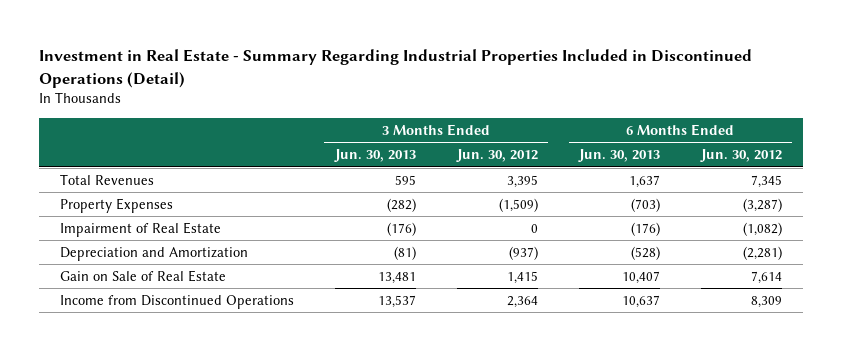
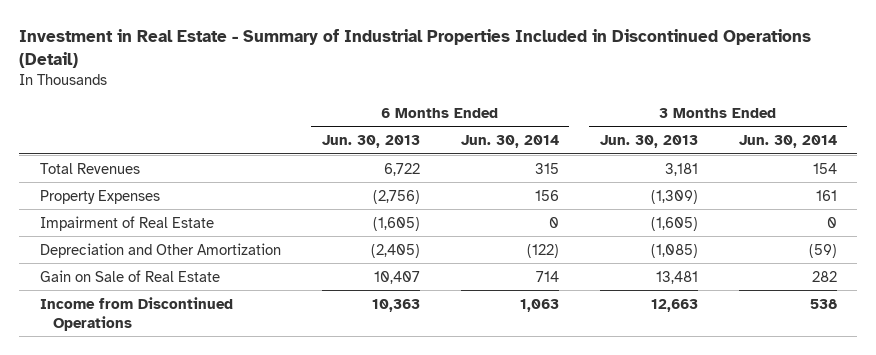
- Investment in Real Estate - Summary Regarding Industrial Properties Included in Discontinued Operations (Detail)
+ Investment in Real Estate - Summary of Industrial Properties Included in Discontinued Operations (Detail)
- | 3 Months Ended Jun. 30, 2013 | 3 Months Ended Jun. 30, 2012 | 6 Months Ended Jun. 30, 2013 | 6 Months Ended Jun. 30, 2012
+ | 6 Months Ended Jun. 30, 2013 | 6 Months Ended Jun. 30, 2014 | 3 Months Ended Jun. 30, 2013 | 3 Months Ended Jun. 30, 2014
- Total Revenues | 595 | 3,395 | 1,637 | 7,345
- Property Expenses | (282) | (1,509) | (703) | (3,287)
- Impairment of Real Estate | (176) | 0 | (176) | (1,082)
- Depreciation and Amortization | (81) | (937) | (528) | (2,281)
+ Total Revenues | 6,722 | 315 | 3,181 | 154
+ Property Expenses | (2,756) | 156 | (1,309) | 161
+ Impairment of Real Estate | (1,605) | 0 | (1,605) | 0
+ Depreciation and Other Amortization | (2,405) | (122) | (1,085) | (59)
- Income from Discontinued Operations | 13,537 | 2,364 | 10,637 | 8,309
+ Income from Discontinued Operations | 10,363 | 1,063 | 12,663 | 538

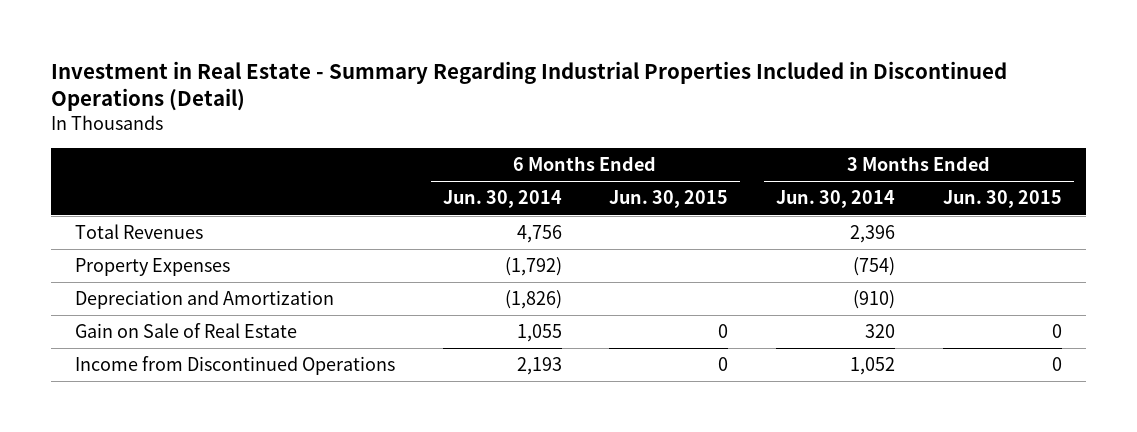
- Investment in Real Estate - Summary of Industrial Properties Included in Discontinued Operations (Detail)
+ Investment in Real Estate - Summary Regarding Industrial Properties Included in Discontinued Operations (Detail)
- | 6 Months Ended Jun. 30, 2013 | 6 Months Ended Jun. 30, 2014 | 3 Months Ended Jun. 30, 2013 | 3 Months Ended Jun. 30, 2014
+ | 6 Months Ended Jun. 30, 2014 | 6 Months Ended Jun. 30, 2015 | 3 Months Ended Jun. 30, 2014 | 3 Months Ended Jun. 30, 2015
- Total Revenues | 6,722 | 315 | 3,181 | 154
- Property Expenses | (2,756) | 156 | (1,309) | 161
- Impairment of Real Estate | (1,605) | 0 | (1,605) | 0
- Depreciation and Other Amortization | (2,405) | (122) | (1,085) | (59)
- Gain on Sale of Real Estate | 10,407 | 714 | 13,481 | 282
- Income from Discontinued Operations | 10,363 | 1,063 | 12,663 | 538
+ Total Revenues | 4,756 | | 2,396 |
+ Property Expenses | (1,792) | | (754) |
+ Depreciation and Amortization | (1,826) | | (910) |
+ Gain on Sale of Real Estate | 1,055 | 0 | 320 | 0
+ Income from Discontinued Operations | 2,193 | 0 | 1,052 | 0

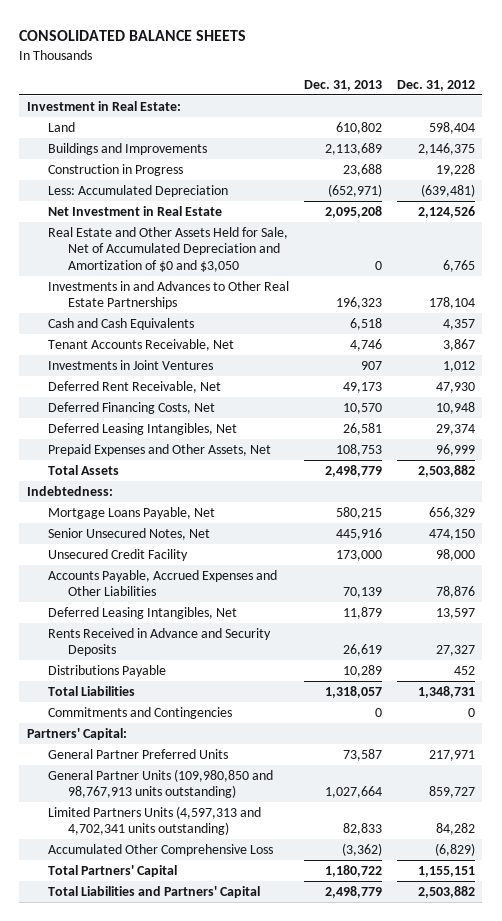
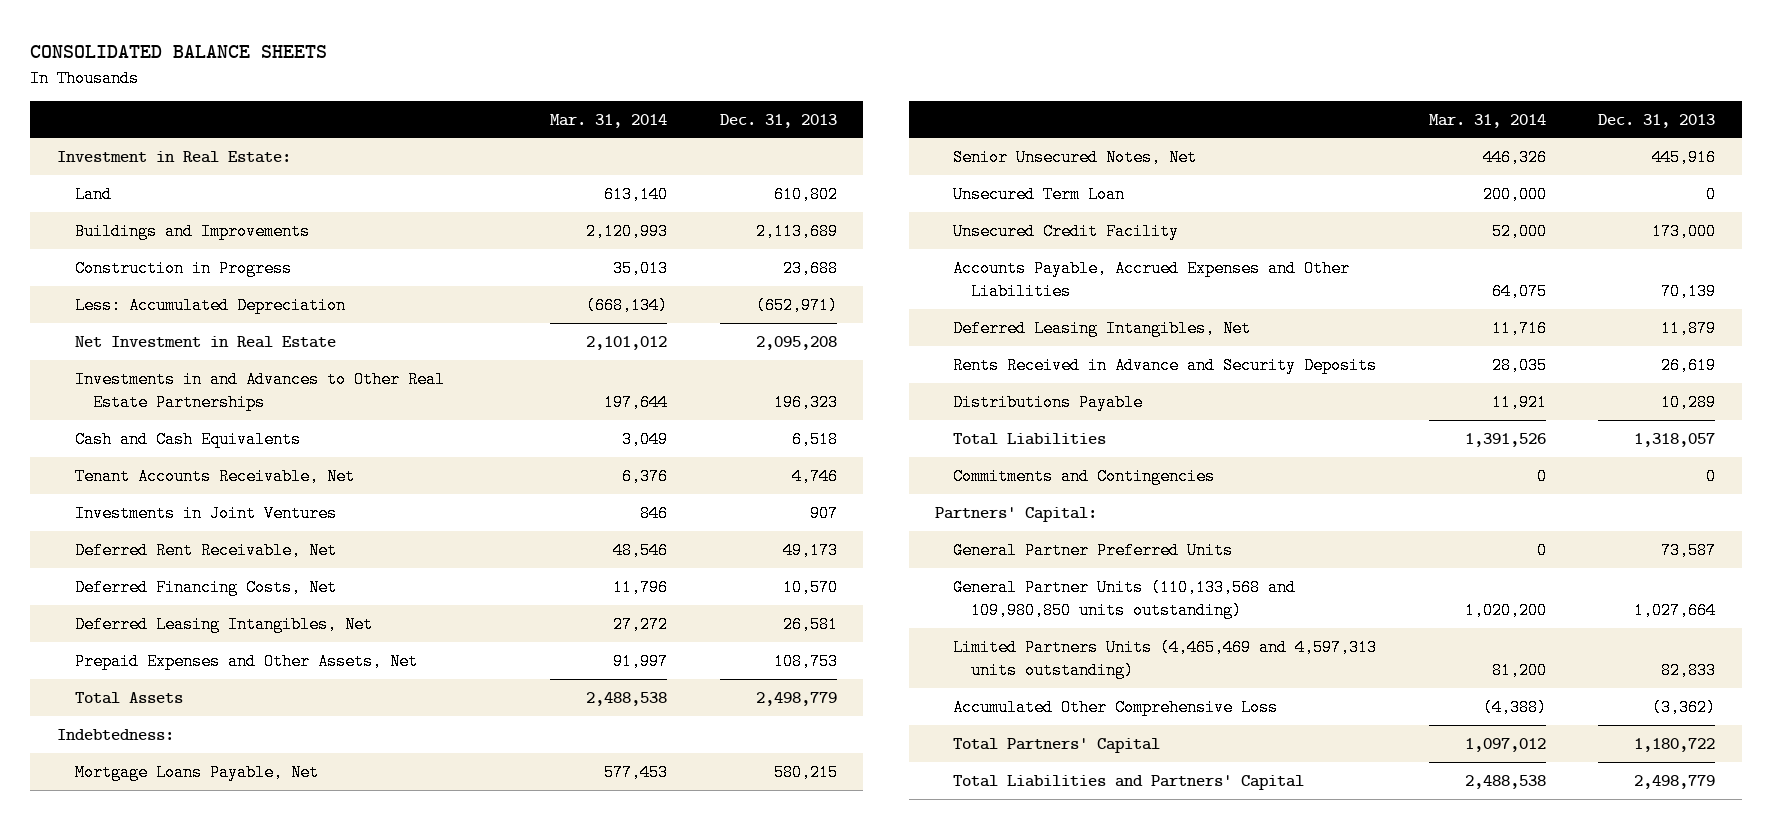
- | Dec. 31, 2013 | Dec. 31, 2012
+ | Mar. 31, 2014 | Dec. 31, 2013
- Real Estate and Other Assets Held for Sale, Net of Accumulated Depreciation and Amortization of $0 and $3,050 | 0 | 6,765
+ Unsecured Term Loan | 200,000 | 0
- General Partner Units (109,980,850 and 98,767,913 units outstanding) | 1,027,664 | 859,727
- Limited Partners Units (4,597,313 and 4,702,341 units outstanding) | 82,833 | 84,282
+ General Partner Units (110,133,568 and 109,980,850 units outstanding) | 1,020,200 | 1,027,664
+ Limited Partners Units (4,465,469 and 4,597,313 units outstanding) | 81,200 | 82,833

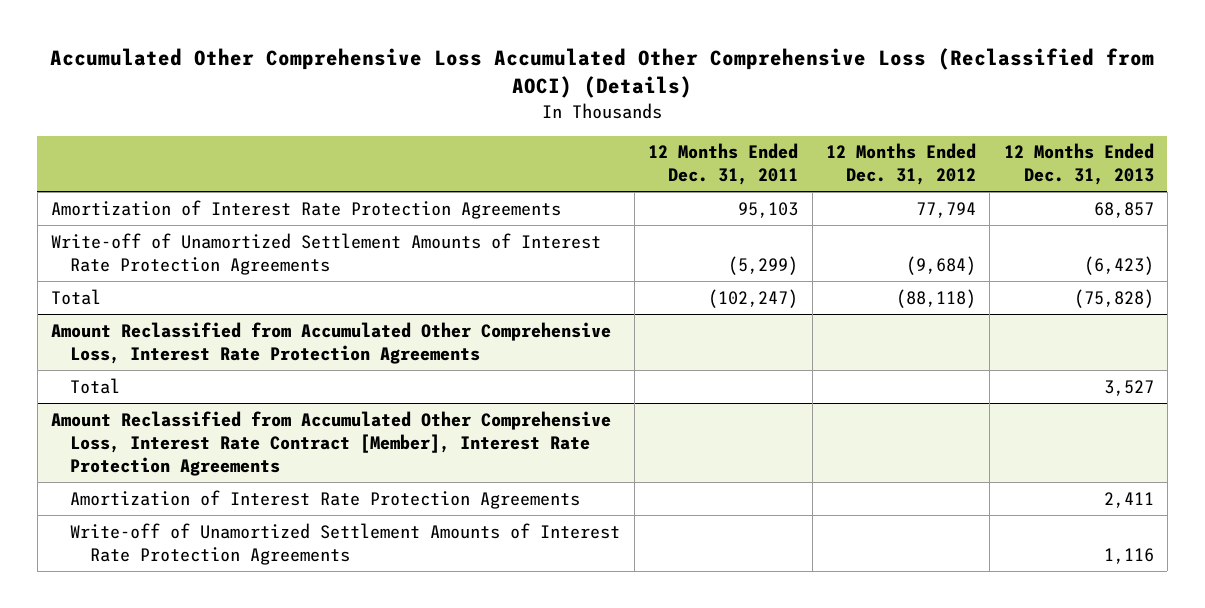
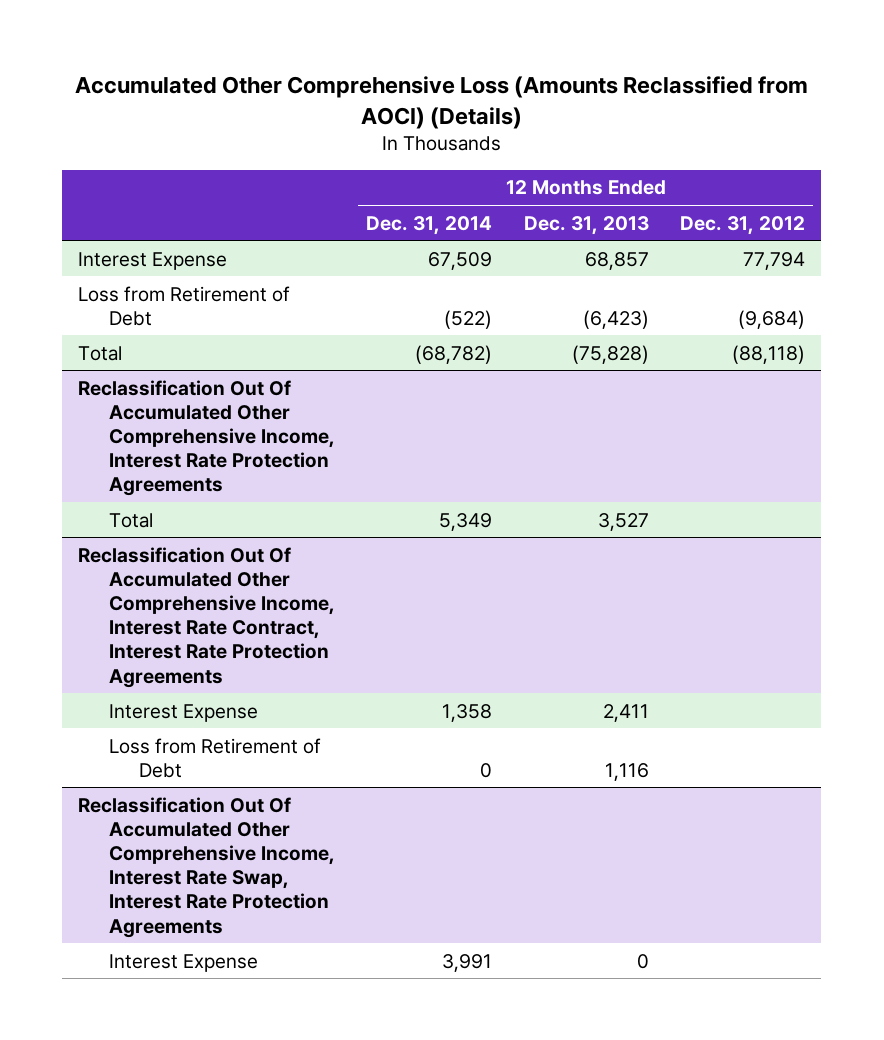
- Accumulated Other Comprehensive Loss Accumulated Other Comprehensive Loss (Reclassified from AOCI) (Details)
+ Accumulated Other Comprehensive Loss (Amounts Reclassified from AOCI) (Details)
- | 12 Months Ended Dec. 31, 2011 | 12 Months Ended Dec. 31, 2012 | 12 Months Ended Dec. 31, 2013
+ | 12 Months Ended Dec. 31, 2014 | 12 Months Ended Dec. 31, 2013 | 12 Months Ended Dec. 31, 2012
- Amortization of Interest Rate Protection Agreements | 95,103 | 77,794 | 68,857
- Write-off of Unamortized Settlement Amounts of Interest Rate Protection Agreements | (5,299) | (9,684) | (6,423)
+ Interest Expense | 67,509 | 68,857 | 77,794
+ Loss from Retirement of Debt | (522) | (6,423) | (9,684)
- Amount Reclassified from Accumulated Other Comprehensive Loss, Interest Rate Protection Agreements
+ Reclassification Out Of Accumulated Other Comprehensive Income, Interest Rate Protection Agreements
- Amount Reclassified from Accumulated Other Comprehensive Loss, Interest Rate Contract [Member], Interest Rate Protection Agreements
- Amortization of Interest Rate Protection Agreements | | | 2,411
- Write-off of Unamortized Settlement Amounts of Interest Rate Protection Agreements | | | 1,116
+ Reclassification Out Of Accumulated Other Comprehensive Income, Interest Rate Contract, Interest Rate Protection Agreements
+ Interest Expense | 1,358 | 2,411 |
+ Loss from Retirement of Debt | 0 | 1,116 |
+ Reclassification Out Of Accumulated Other Comprehensive Income, Interest Rate Swap, Interest Rate Protection Agreements
+ Interest Expense | 3,991 | 0 |

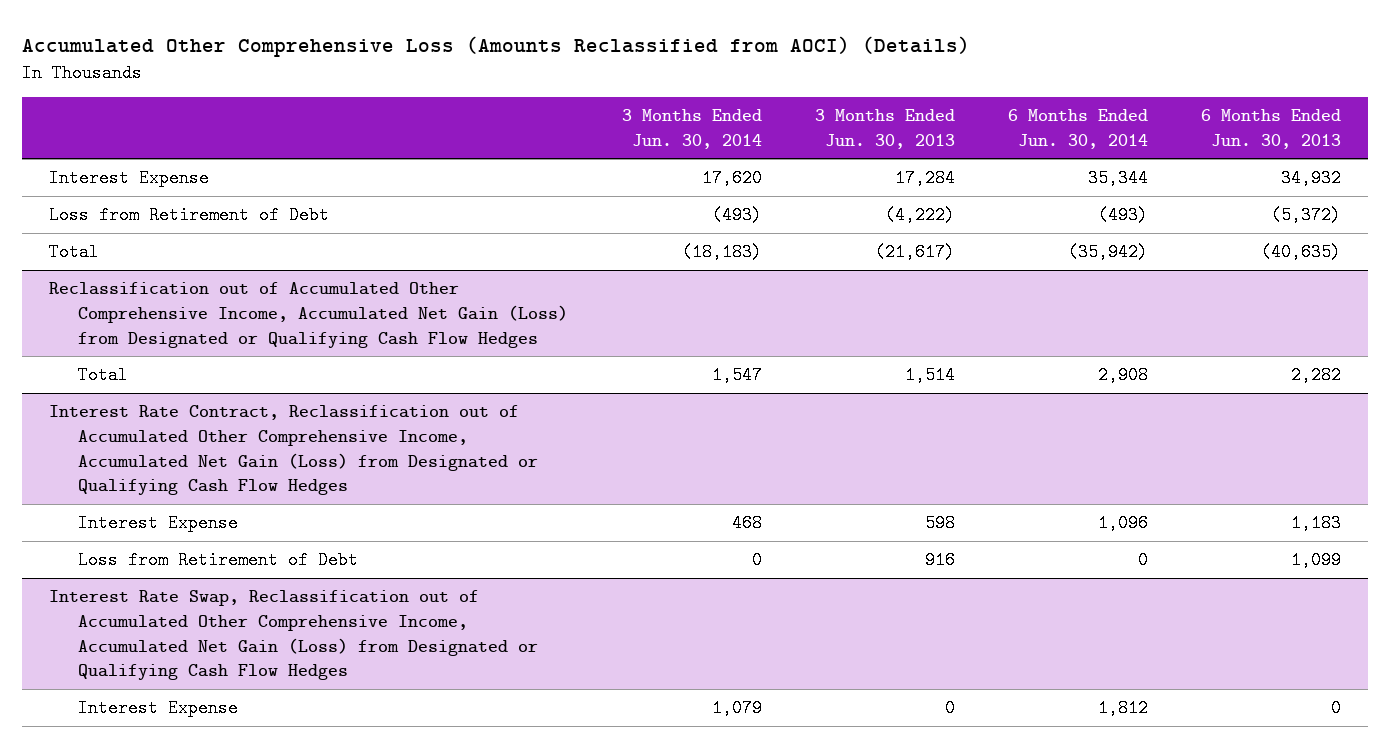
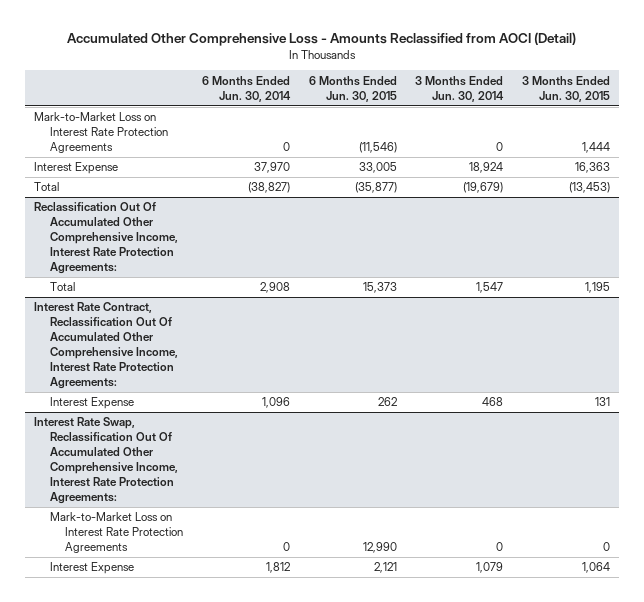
- Accumulated Other Comprehensive Loss (Amounts Reclassified from AOCI) (Details)
+ Accumulated Other Comprehensive Loss - Amounts Reclassified from AOCI (Detail)
- | 3 Months Ended Jun. 30, 2014 | 3 Months Ended Jun. 30, 2013 | 6 Months Ended Jun. 30, 2014 | 6 Months Ended Jun. 30, 2013
+ | 6 Months Ended Jun. 30, 2014 | 6 Months Ended Jun. 30, 2015 | 3 Months Ended Jun. 30, 2014 | 3 Months Ended Jun. 30, 2015
- Interest Expense | 17,620 | 17,284 | 35,344 | 34,932
- Loss from Retirement of Debt | (493) | (4,222) | (493) | (5,372)
- Total | (18,183) | (21,617) | (35,942) | (40,635)
- Reclassification out of Accumulated Other Comprehensive Income, Accumulated Net Gain (Loss) from Designated or Qualifying Cash Flow Hedges
+ Mark-to-Market Loss on Interest Rate Protection Agreements | 0 | (11,546) | 0 | 1,444
+ Interest Expense | 37,970 | 33,005 | 18,924 | 16,363
+ Total | (38,827) | (35,877) | (19,679) | (13,453)
+ Reclassification Out Of Accumulated Other Comprehensive Income, Interest Rate Protection Agreements:
- Interest Rate Contract, Reclassification out of Accumulated Other Comprehensive Income, Accumulated Net Gain (Loss) from Designated or Qualifying Cash Flow Hedges
+ Interest Rate Contract, Reclassification Out Of Accumulated Other Comprehensive Income, Interest Rate Protection Agreements:
- Loss from Retirement of Debt | 0 | 916 | 0 | 1,099
- Interest Rate Swap, Reclassification out of Accumulated Other Comprehensive Income, Accumulated Net Gain (Loss) from Designated or Qualifying Cash Flow Hedges
+ Interest Rate Swap, Reclassification Out Of Accumulated Other Comprehensive Income, Interest Rate Protection Agreements:
+ Mark-to-Market Loss on Interest Rate Protection Agreements | 0 | 12,990 | 0 | 0

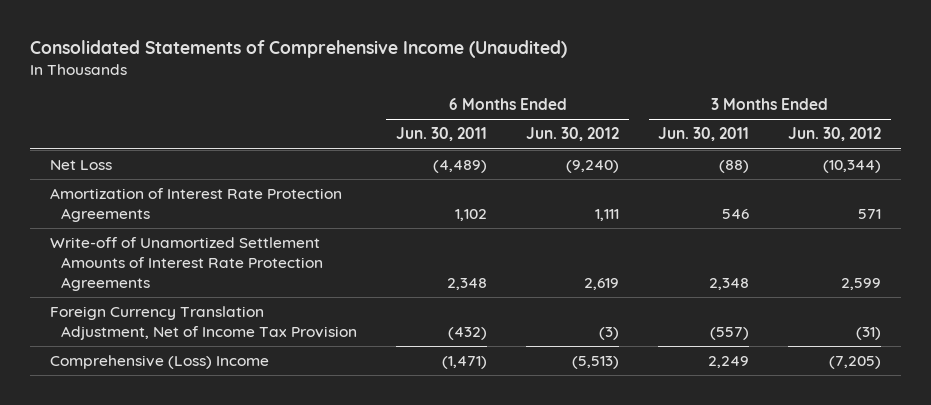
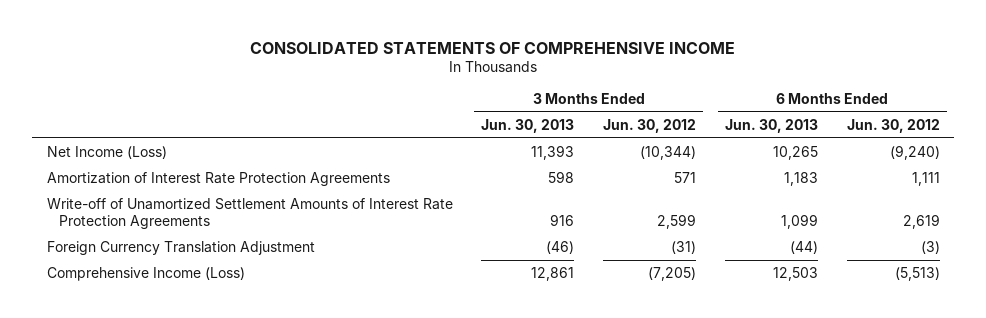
- Consolidated Statements of Comprehensive Income (Unaudited)
+ CONSOLIDATED STATEMENTS OF COMPREHENSIVE INCOME
- | 6 Months Ended Jun. 30, 2011 | 6 Months Ended Jun. 30, 2012 | 3 Months Ended Jun. 30, 2011 | 3 Months Ended Jun. 30, 2012
+ | 3 Months Ended Jun. 30, 2013 | 3 Months Ended Jun. 30, 2012 | 6 Months Ended Jun. 30, 2013 | 6 Months Ended Jun. 30, 2012
- Net Loss | (4,489) | (9,240) | (88) | (10,344)
+ Net Income (Loss) | 11,393 | (10,344) | 10,265 | (9,240)
- Foreign Currency Translation Adjustment, Net of Income Tax Provision | (432) | (3) | (557) | (31)
- Comprehensive (Loss) Income | (1,471) | (5,513) | 2,249 | (7,205)
+ Foreign Currency Translation Adjustment | (46) | (31) | (44) | (3)
+ Comprehensive Income (Loss) | 12,861 | (7,205) | 12,503 | (5,513)

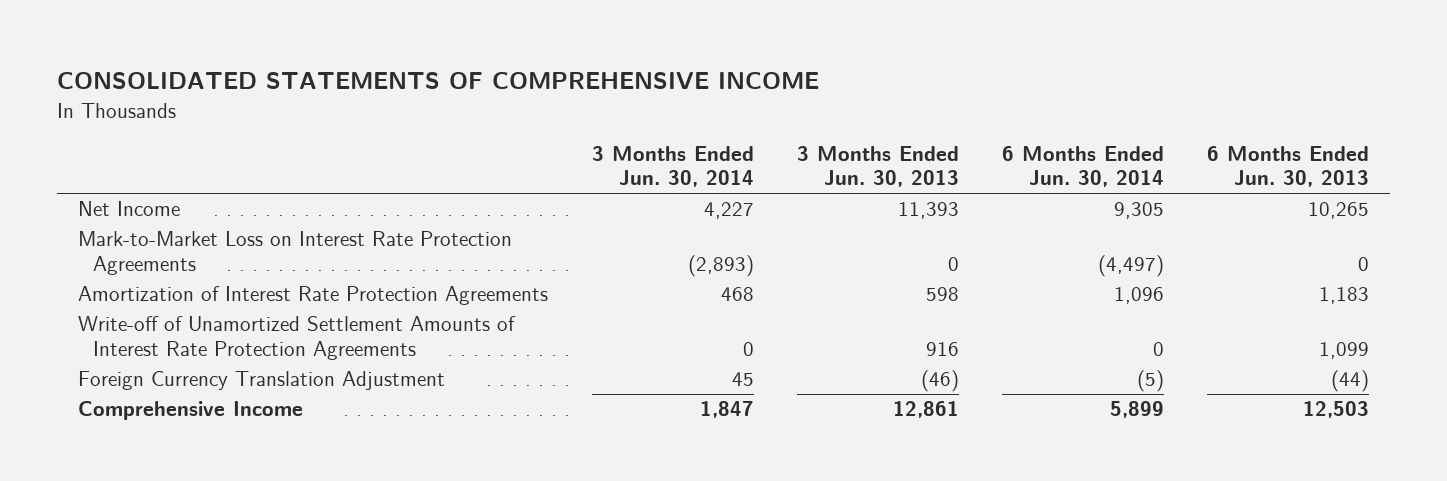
- | 3 Months Ended Jun. 30, 2013 | 3 Months Ended Jun. 30, 2012 | 6 Months Ended Jun. 30, 2013 | 6 Months Ended Jun. 30, 2012
+ | 3 Months Ended Jun. 30, 2014 | 3 Months Ended Jun. 30, 2013 | 6 Months Ended Jun. 30, 2014 | 6 Months Ended Jun. 30, 2013
- Net Income (Loss) | 11,393 | (10,344) | 10,265 | (9,240)
+ Net Income | 4,227 | 11,393 | 9,305 | 10,265
+ Mark-to-Market Loss on Interest Rate Protection Agreements | (2,893) | 0 | (4,497) | 0
- Comprehensive Income (Loss) | 12,861 | (7,205) | 12,503 | (5,513)
+ Comprehensive Income | 1,847 | 12,861 | 5,899 | 12,503

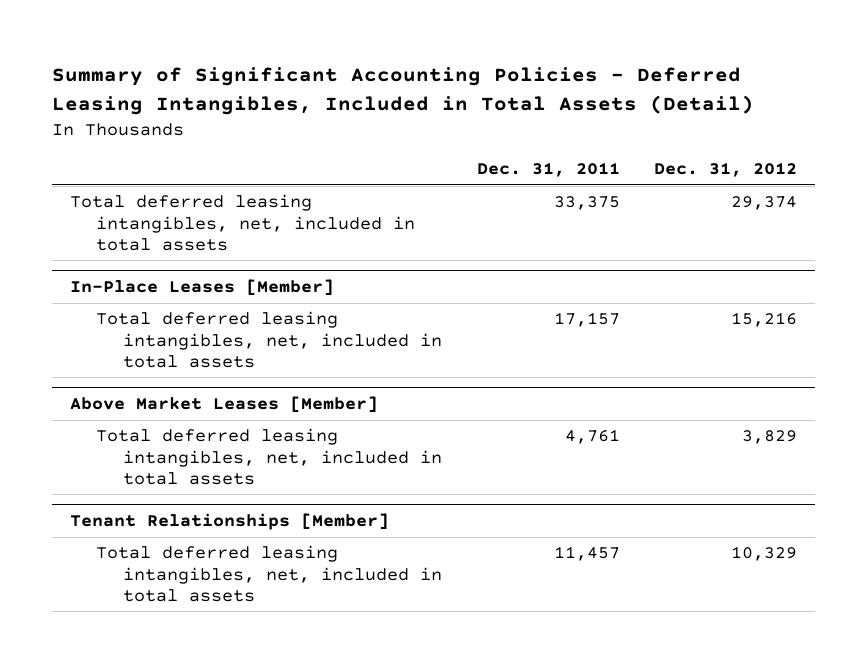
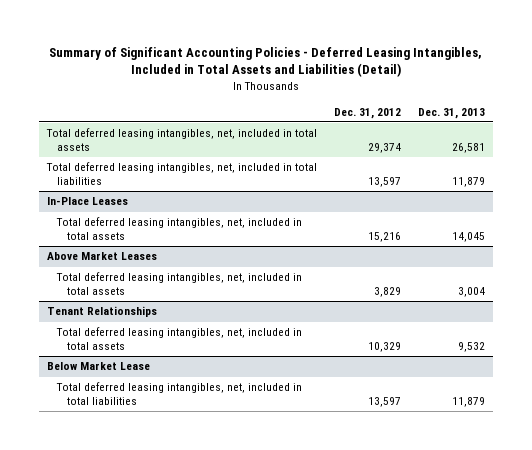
- Summary of Significant Accounting Policies - Deferred Leasing Intangibles, Included in Total Assets (Detail)
+ Summary of Significant Accounting Policies - Deferred Leasing Intangibles, Included in Total Assets and Liabilities (Detail)
- | Dec. 31, 2011 | Dec. 31, 2012
+ | Dec. 31, 2012 | Dec. 31, 2013
- In-Place Leases [Member]
+ Total deferred leasing intangibles, net, included in total liabilities | 13,597 | 11,879
+ In-Place Leases
- Above Market Leases [Member]
+ Above Market Leases
- Tenant Relationships [Member]
+ Tenant Relationships
+ Below Market Lease
+ Total deferred leasing intangibles, net, included in total liabilities | 13,597 | 11,879

